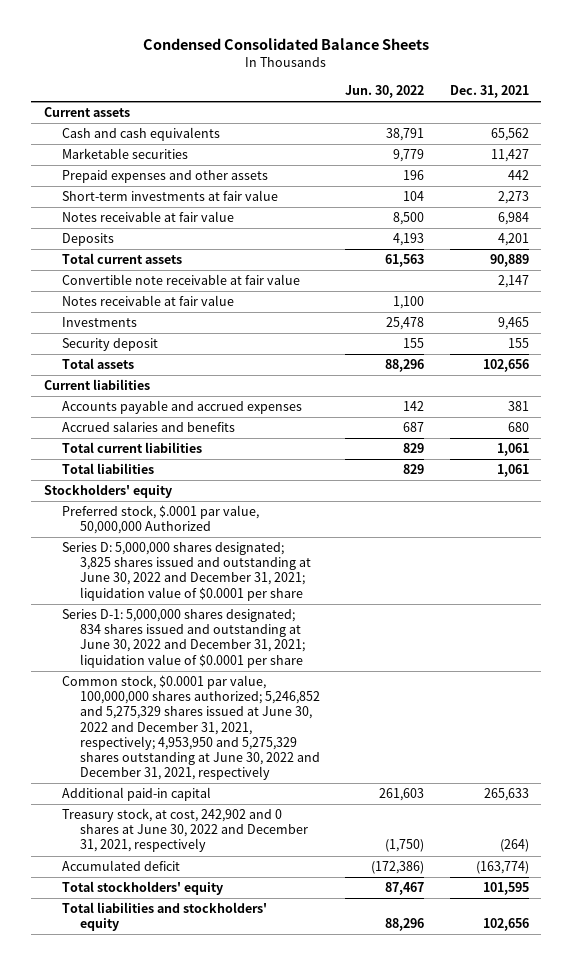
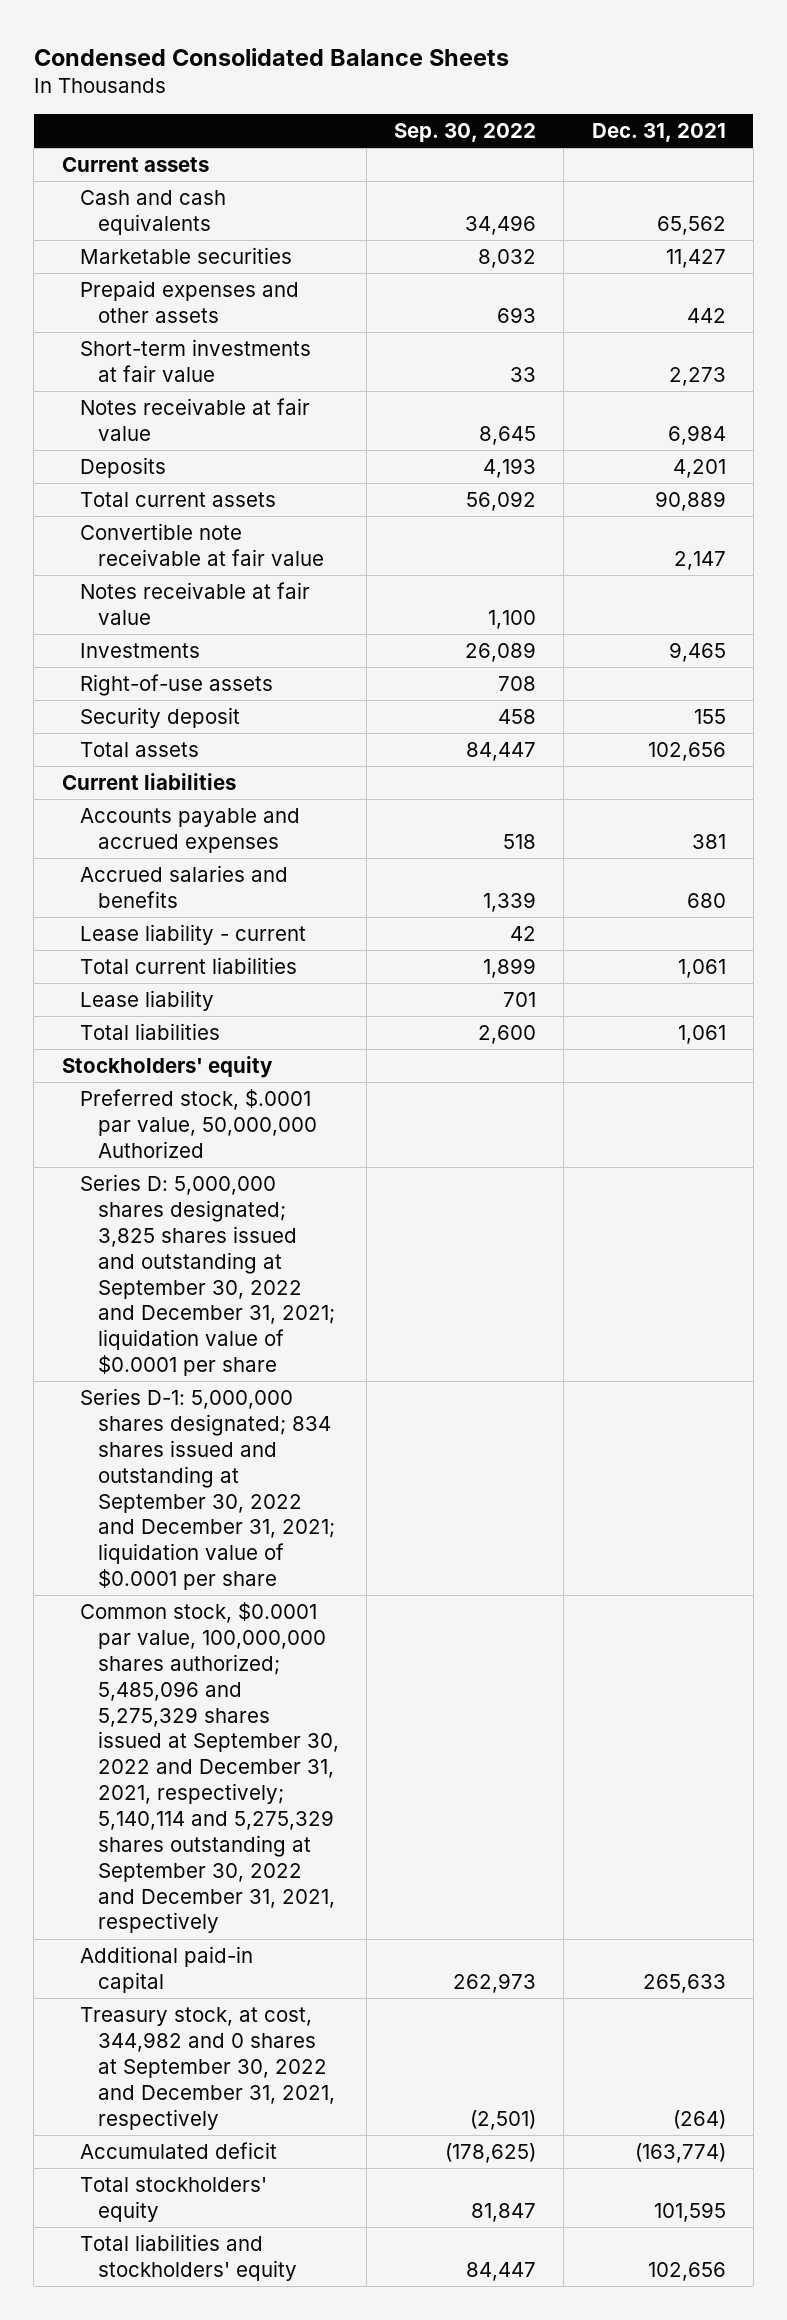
- | Jun. 30, 2022 | Dec. 31, 2021
+ | Sep. 30, 2022 | Dec. 31, 2021
+ Right-of-use assets | 708 |
+ Lease liability - current | 42 |
+ Lease liability | 701 |
- Series D: 5,000,000 shares designated; 3,825 shares issued and outstanding at June 30, 2022 and December 31, 2021; liquidation value of $0.0001 per share
- Series D-1: 5,000,000 shares designated; 834 shares issued and outstanding at June 30, 2022 and December 31, 2021; liquidation value of $0.0001 per share
- Common stock, $0.0001 par value, 100,000,000 shares authorized; 5,246,852 and 5,275,329 shares issued at June 30, 2022 and December 31, 2021, respectively; 4,953,950 and 5,275,329 shares outstanding at June 30, 2022 and December 31, 2021, respectively
+ Series D: 5,000,000 shares designated; 3,825 shares issued and outstanding at September 30, 2022 and December 31, 2021; liquidation value of $0.0001 per share
+ Series D-1: 5,000,000 shares designated; 834 shares issued and outstanding at September 30, 2022 and December 31, 2021; liquidation value of $0.0001 per share
+ Common stock, $0.0001 par value, 100,000,000 shares authorized; 5,485,096 and 5,275,329 shares issued at September 30, 2022 and December 31, 2021, respectively; 5,140,114 and 5,275,329 shares outstanding at September 30, 2022 and December 31, 2021, respectively
- Treasury stock, at cost, 242,902 and 0 shares at June 30, 2022 and December 31, 2021, respectively | (1,750) | (264)
+ Treasury stock, at cost, 344,982 and 0 shares at September 30, 2022 and December 31, 2021, respectively | (2,501) | (264)

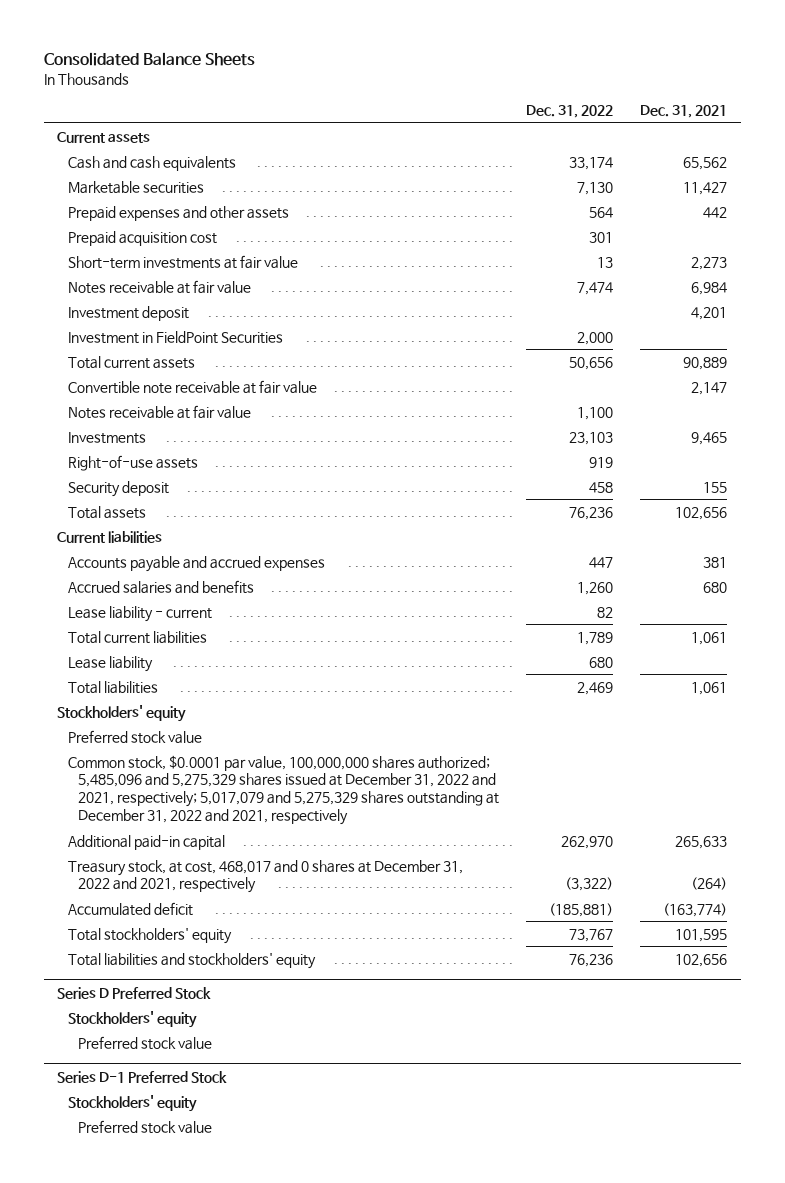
- Condensed Consolidated Balance Sheets
+ Consolidated Balance Sheets
- | Sep. 30, 2022 | Dec. 31, 2021
+ | Dec. 31, 2022 | Dec. 31, 2021
+ Prepaid acquisition cost | 301 |
- Deposits | 4,193 | 4,201
+ Investment deposit | | 4,201
+ Investment in FieldPoint Securities | 2,000 |
- Preferred stock, $.0001 par value, 50,000,000 Authorized
- Series D: 5,000,000 shares designated; 3,825 shares issued and outstanding at September 30, 2022 and December 31, 2021; liquidation value of $0.0001 per share
- Series D-1: 5,000,000 shares designated; 834 shares issued and outstanding at September 30, 2022 and December 31, 2021; liquidation value of $0.0001 per share
- Common stock, $0.0001 par value, 100,000,000 shares authorized; 5,485,096 and 5,275,329 shares issued at September 30, 2022 and December 31, 2021, respectively; 5,140,114 and 5,275,329 shares outstanding at September 30, 2022 and December 31, 2021, respectively
+ Preferred stock value
+ Common stock, $0.0001 par value, 100,000,000 shares authorized; 5,485,096 and 5,275,329 shares issued at December 31, 2022 and 2021, respectively; 5,017,079 and 5,275,329 shares outstanding at December 31, 2022 and 2021, respectively
- Treasury stock, at cost, 344,982 and 0 shares at September 30, 2022 and December 31, 2021, respectively | (2,501) | (264)
+ Treasury stock, at cost, 468,017 and 0 shares at December 31, 2022 and 2021, respectively | (3,322) | (264)
+ Series D Preferred Stock
+ Stockholders' equity
+ Preferred stock value
+ Series D-1 Preferred Stock
+ Stockholders' equity
+ Preferred stock value

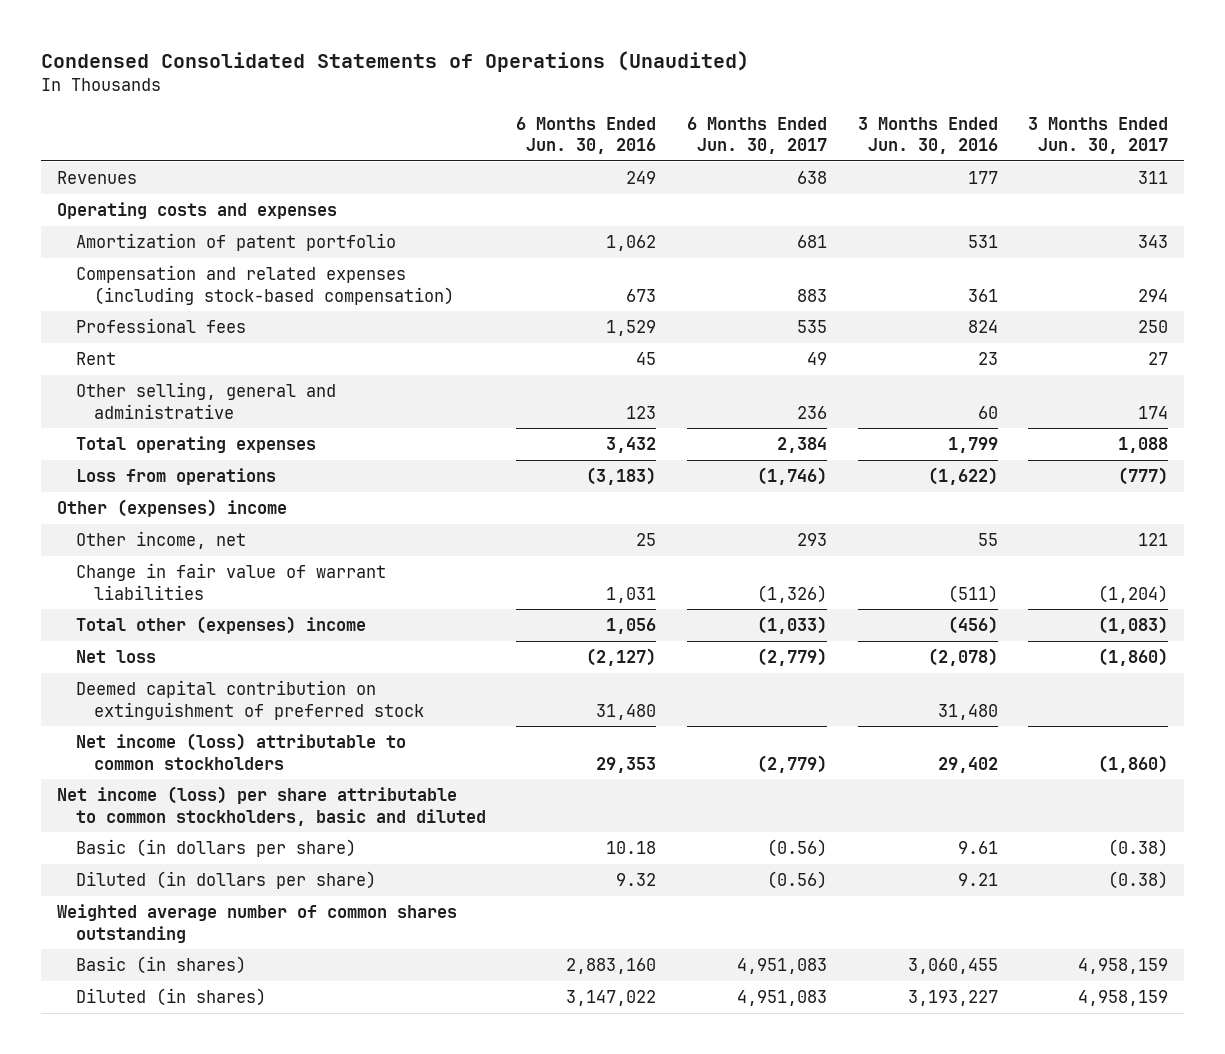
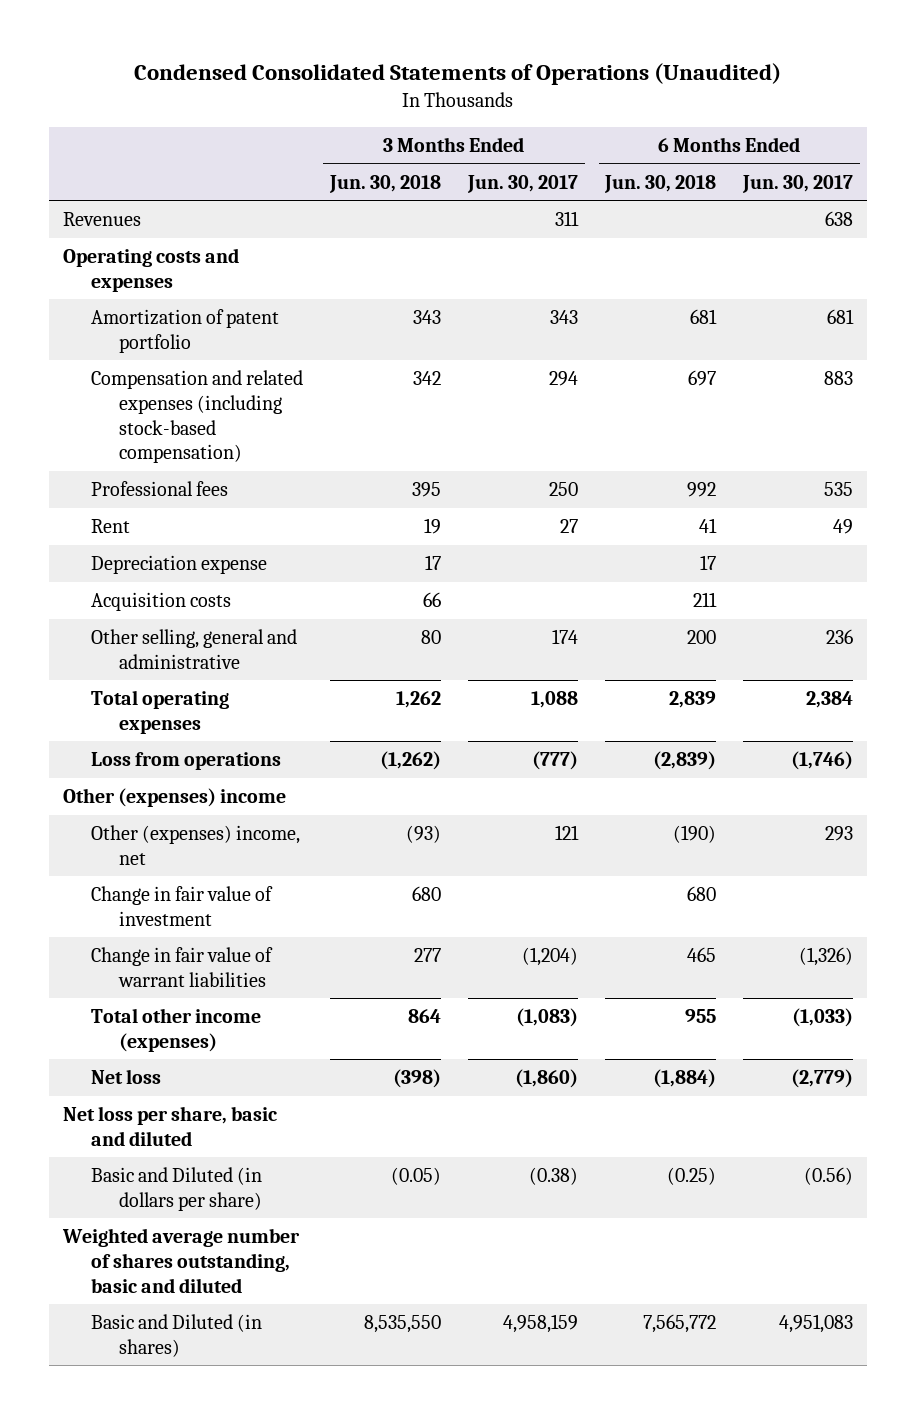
- | 6 Months Ended Jun. 30, 2016 | 6 Months Ended Jun. 30, 2017 | 3 Months Ended Jun. 30, 2016 | 3 Months Ended Jun. 30, 2017
+ | 3 Months Ended Jun. 30, 2018 | 3 Months Ended Jun. 30, 2017 | 6 Months Ended Jun. 30, 2018 | 6 Months Ended Jun. 30, 2017
+ Depreciation expense | 17 | | 17 |
+ Acquisition costs | 66 | | 211 |
- Other income, net | 25 | 293 | 55 | 121
+ Other (expenses) income, net | (93) | 121 | (190) | 293
+ Change in fair value of investment | 680 | | 680 |
- Total other (expenses) income | 1,056 | (1,033) | (456) | (1,083)
+ Total other income (expenses) | 864 | (1,083) | 955 | (1,033)
- Deemed capital contribution on extinguishment of preferred stock | 31,480 | | 31,480 |
- Net income (loss) attributable to common stockholders | 29,353 | (2,779) | 29,402 | (1,860)
- Net income (loss) per share attributable to common stockholders, basic and diluted
- Basic (in dollars per share) | 10.18 | (0.56) | 9.61 | (0.38)
- Diluted (in dollars per share) | 9.32 | (0.56) | 9.21 | (0.38)
- Weighted average number of common shares outstanding
- Basic (in shares) | 2,883,160 | 4,951,083 | 3,060,455 | 4,958,159
- Diluted (in shares) | 3,147,022 | 4,951,083 | 3,193,227 | 4,958,159
+ Net loss per share, basic and diluted
+ Basic and Diluted (in dollars per share) | (0.05) | (0.38) | (0.25) | (0.56)
+ Weighted average number of shares outstanding, basic and diluted
+ Basic and Diluted (in shares) | 8,535,550 | 4,958,159 | 7,565,772 | 4,951,083

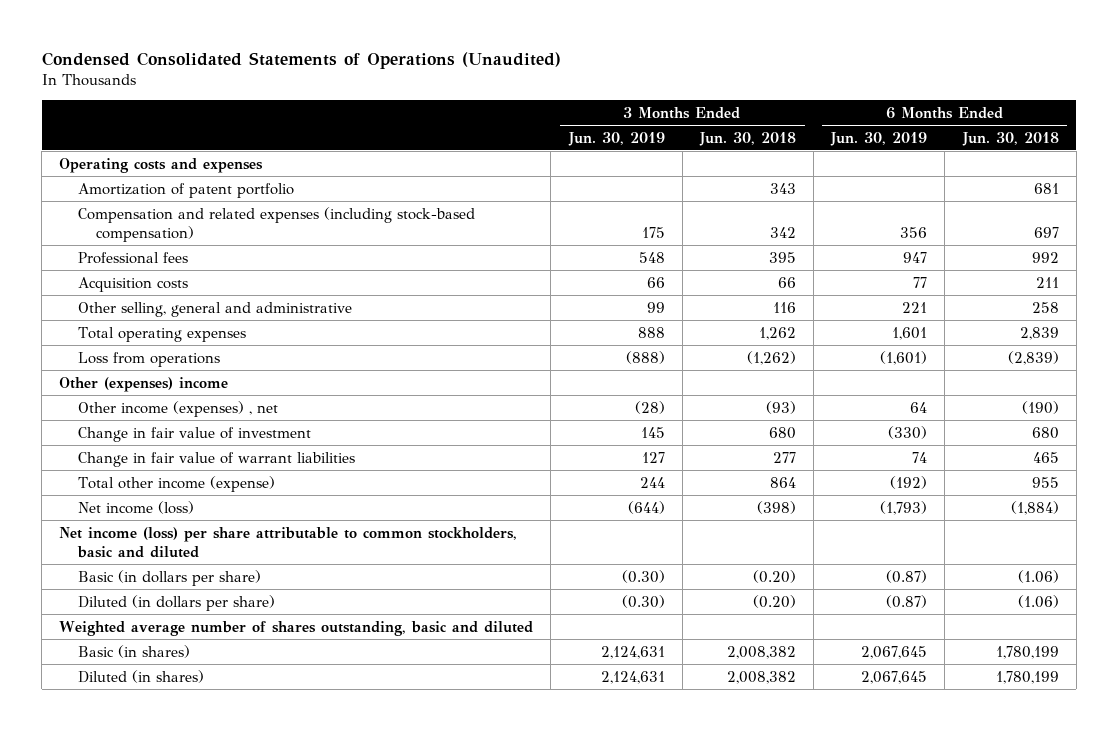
- | 3 Months Ended Jun. 30, 2018 | 3 Months Ended Jun. 30, 2017 | 6 Months Ended Jun. 30, 2018 | 6 Months Ended Jun. 30, 2017
+ | 3 Months Ended Jun. 30, 2019 | 3 Months Ended Jun. 30, 2018 | 6 Months Ended Jun. 30, 2019 | 6 Months Ended Jun. 30, 2018
- Revenues | | 311 | | 638
- Rent | 19 | 27 | 41 | 49
- Depreciation expense | 17 | | 17 |
- Other selling, general and administrative | 80 | 174 | 200 | 236
+ Other selling, general and administrative | 99 | 116 | 221 | 258
- Other (expenses) income, net | (93) | 121 | (190) | 293
+ Other income (expenses) , net | (28) | (93) | 64 | (190)
- Total other income (expenses) | 864 | (1,083) | 955 | (1,033)
- Net loss | (398) | (1,860) | (1,884) | (2,779)
- Net loss per share, basic and diluted
- Basic and Diluted (in dollars per share) | (0.05) | (0.38) | (0.25) | (0.56)
+ Total other income (expense) | 244 | 864 | (192) | 955
+ Net income (loss) | (644) | (398) | (1,793) | (1,884)
+ Net income (loss) per share attributable to common stockholders, basic and diluted
+ Basic (in dollars per share) | (0.30) | (0.20) | (0.87) | (1.06)
+ Diluted (in dollars per share) | (0.30) | (0.20) | (0.87) | (1.06)
- Basic and Diluted (in shares) | 8,535,550 | 4,958,159 | 7,565,772 | 4,951,083
+ Basic (in shares) | 2,124,631 | 2,008,382 | 2,067,645 | 1,780,199
+ Diluted (in shares) | 2,124,631 | 2,008,382 | 2,067,645 | 1,780,199

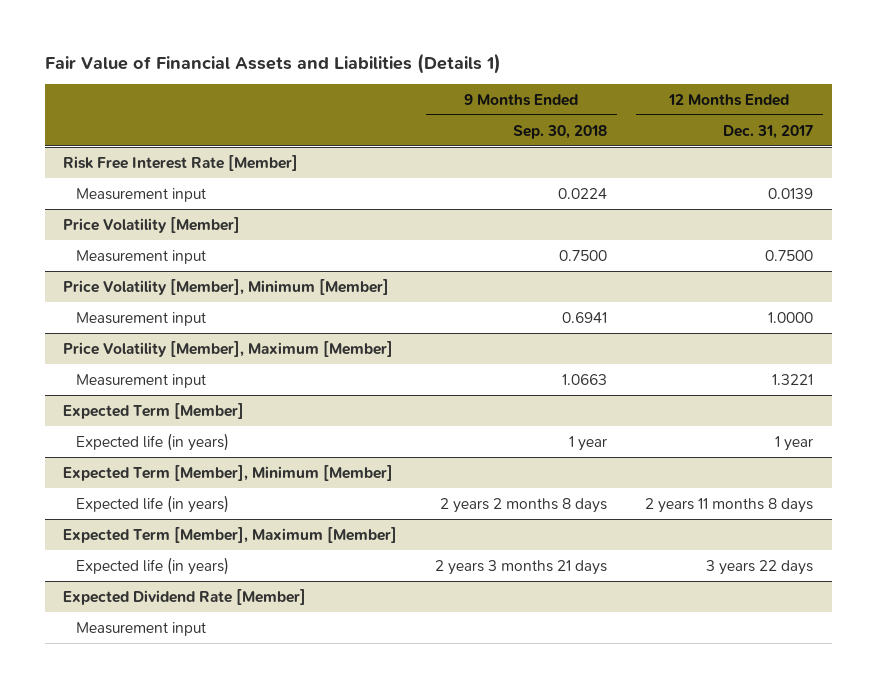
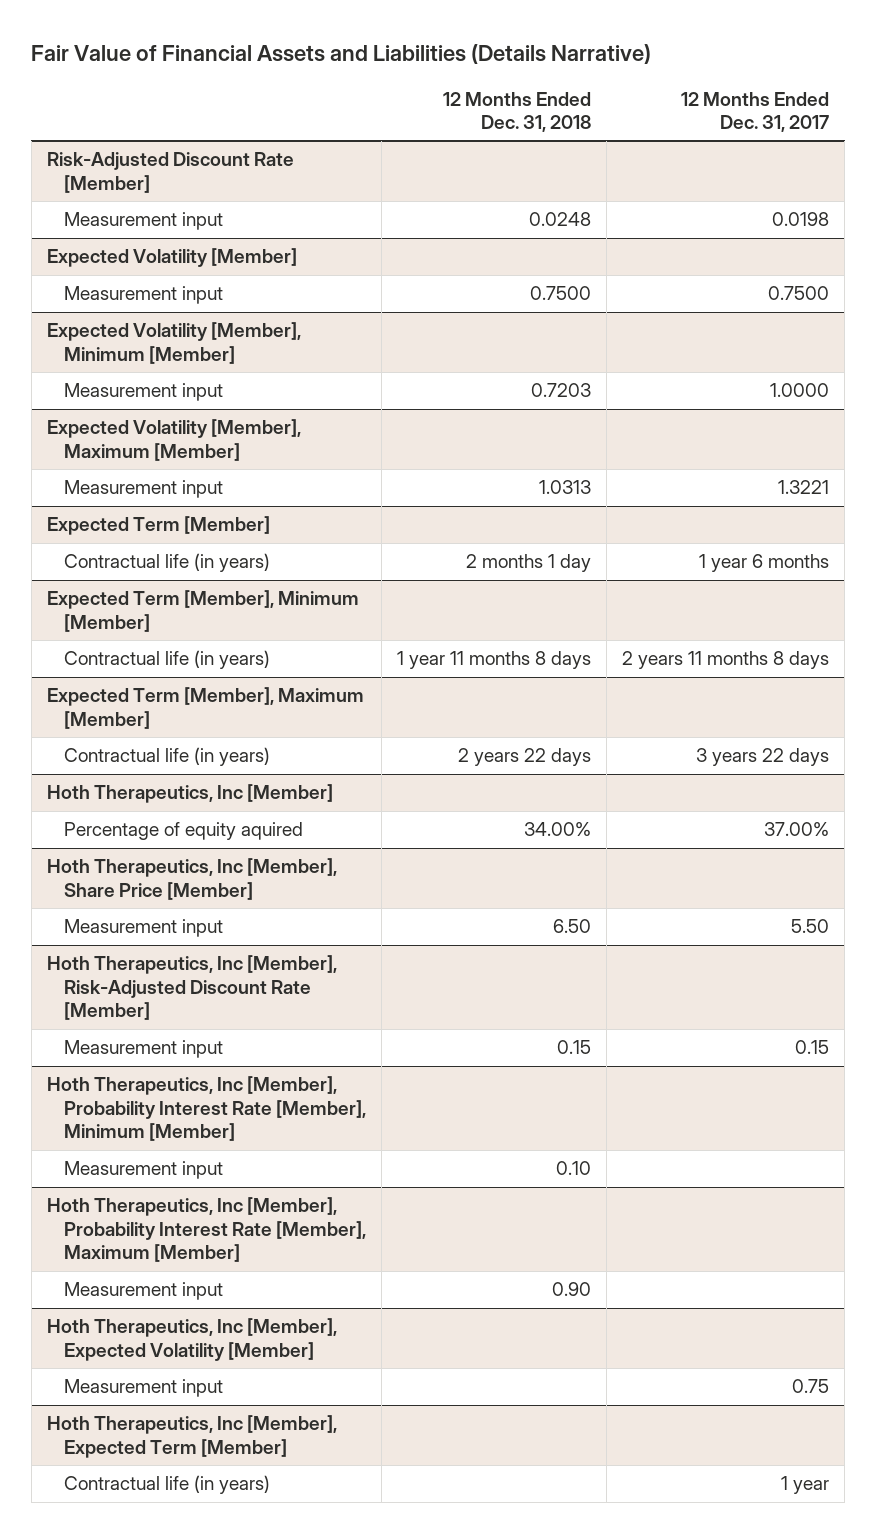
- Fair Value of Financial Assets and Liabilities (Details 1)
+ Fair Value of Financial Assets and Liabilities (Details Narrative)
- | 9 Months Ended Sep. 30, 2018 | 12 Months Ended Dec. 31, 2017
+ | 12 Months Ended Dec. 31, 2018 | 12 Months Ended Dec. 31, 2017
- Risk Free Interest Rate [Member]
- Measurement input | 0.0224 | 0.0139
- Price Volatility [Member]
+ Risk-Adjusted Discount Rate [Member]
+ Measurement input | 0.0248 | 0.0198
+ Expected Volatility [Member]
- Price Volatility [Member], Minimum [Member]
+ Expected Volatility [Member], Minimum [Member]
- Price Volatility [Member], Maximum [Member]
+ Expected Volatility [Member], Maximum [Member]
@ Expected Term [Member]
- Expected life (in years) | 1 year | 1 year
+ Contractual life (in years) | 2 months 1 day | 1 year 6 months
@ Expected Term [Member], Minimum [Member]
- Expected life (in years) | 2 years 2 months 8 days | 2 years 11 months 8 days
+ Contractual life (in years) | 1 year 11 months 8 days | 2 years 11 months 8 days
@ Expected Term [Member], Maximum [Member]
- Expected life (in years) | 2 years 3 months 21 days | 3 years 22 days
- Expected Dividend Rate [Member]
@ Expected Term [Member], Maximum [Member]
+ Contractual life (in years) | 2 years 22 days | 3 years 22 days
+ Hoth Therapeutics, Inc [Member]
+ Percentage of equity aquired | 34.00% | 37.00%
+ Hoth Therapeutics, Inc [Member], Share Price [Member]
+ Measurement input | 6.50 | 5.50
+ Hoth Therapeutics, Inc [Member], Risk-Adjusted Discount Rate [Member]
+ Measurement input | 0.15 | 0.15
+ Hoth Therapeutics, Inc [Member], Probability Interest Rate [Member], Minimum [Member]
+ Hoth Therapeutics, Inc [Member], Probability Interest Rate [Member], Maximum [Member]
+ Measurement input | 0.90 |
+ Hoth Therapeutics, Inc [Member], Expected Volatility [Member]
+ Measurement input | | 0.75
+ Hoth Therapeutics, Inc [Member], Expected Term [Member]
+ Contractual life (in years) | | 1 year

